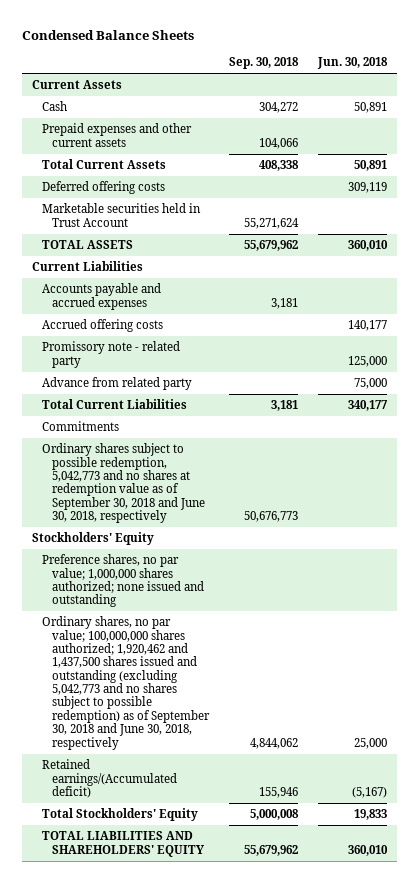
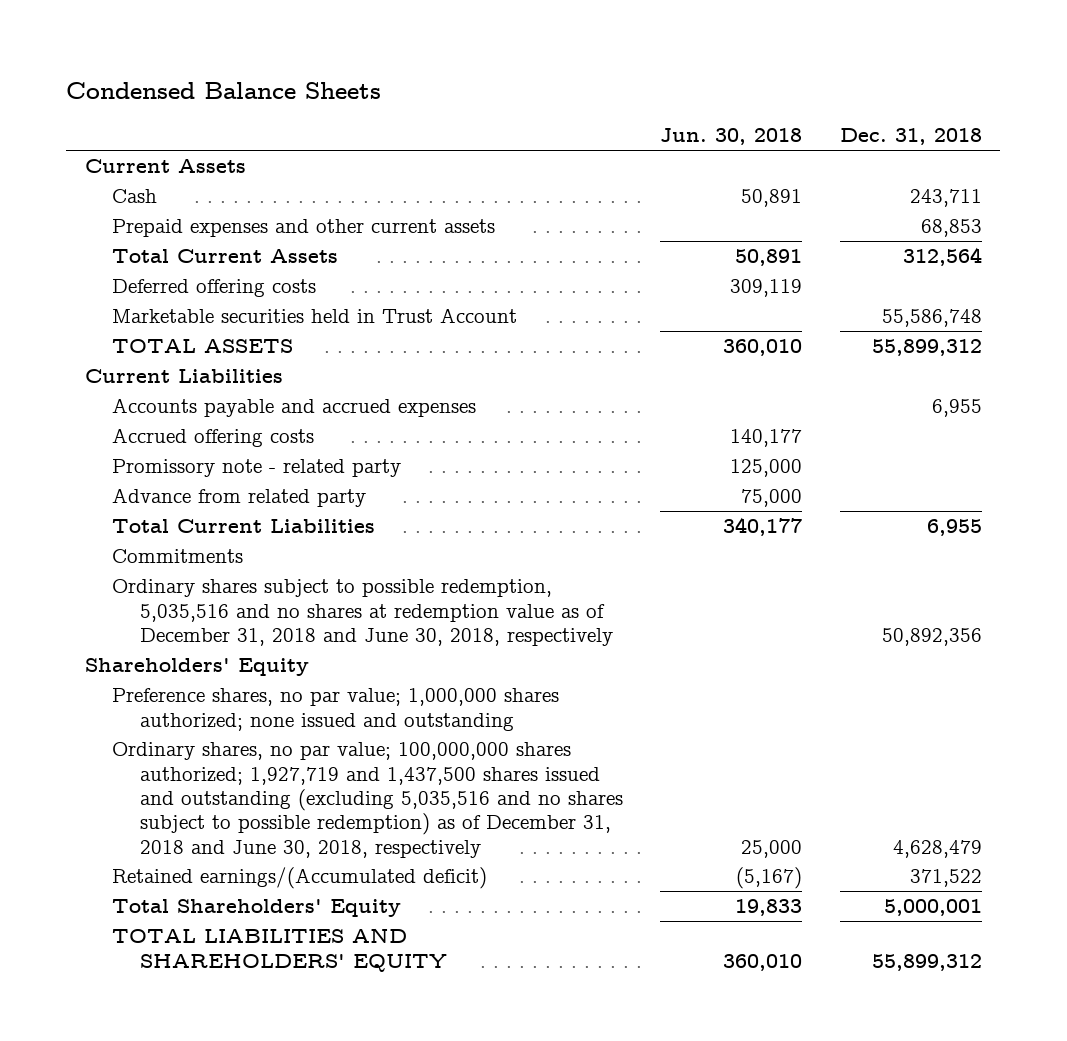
- | Sep. 30, 2018 | Jun. 30, 2018
+ | Jun. 30, 2018 | Dec. 31, 2018
- Ordinary shares subject to possible redemption, 5,042,773 and no shares at redemption value as of September 30, 2018 and June 30, 2018, respectively | 50,676,773 |
- Stockholders' Equity
+ Ordinary shares subject to possible redemption, 5,035,516 and no shares at redemption value as of December 31, 2018 and June 30, 2018, respectively | | 50,892,356
+ Shareholders' Equity
- Ordinary shares, no par value; 100,000,000 shares authorized; 1,920,462 and 1,437,500 shares issued and outstanding (excluding 5,042,773 and no shares subject to possible redemption) as of September 30, 2018 and June 30, 2018, respectively | 4,844,062 | 25,000
+ Ordinary shares, no par value; 100,000,000 shares authorized; 1,927,719 and 1,437,500 shares issued and outstanding (excluding 5,035,516 and no shares subject to possible redemption) as of December 31, 2018 and June 30, 2018, respectively | 25,000 | 4,628,479
- Total Stockholders' Equity | 5,000,008 | 19,833
+ Total Shareholders' Equity | 19,833 | 5,000,001

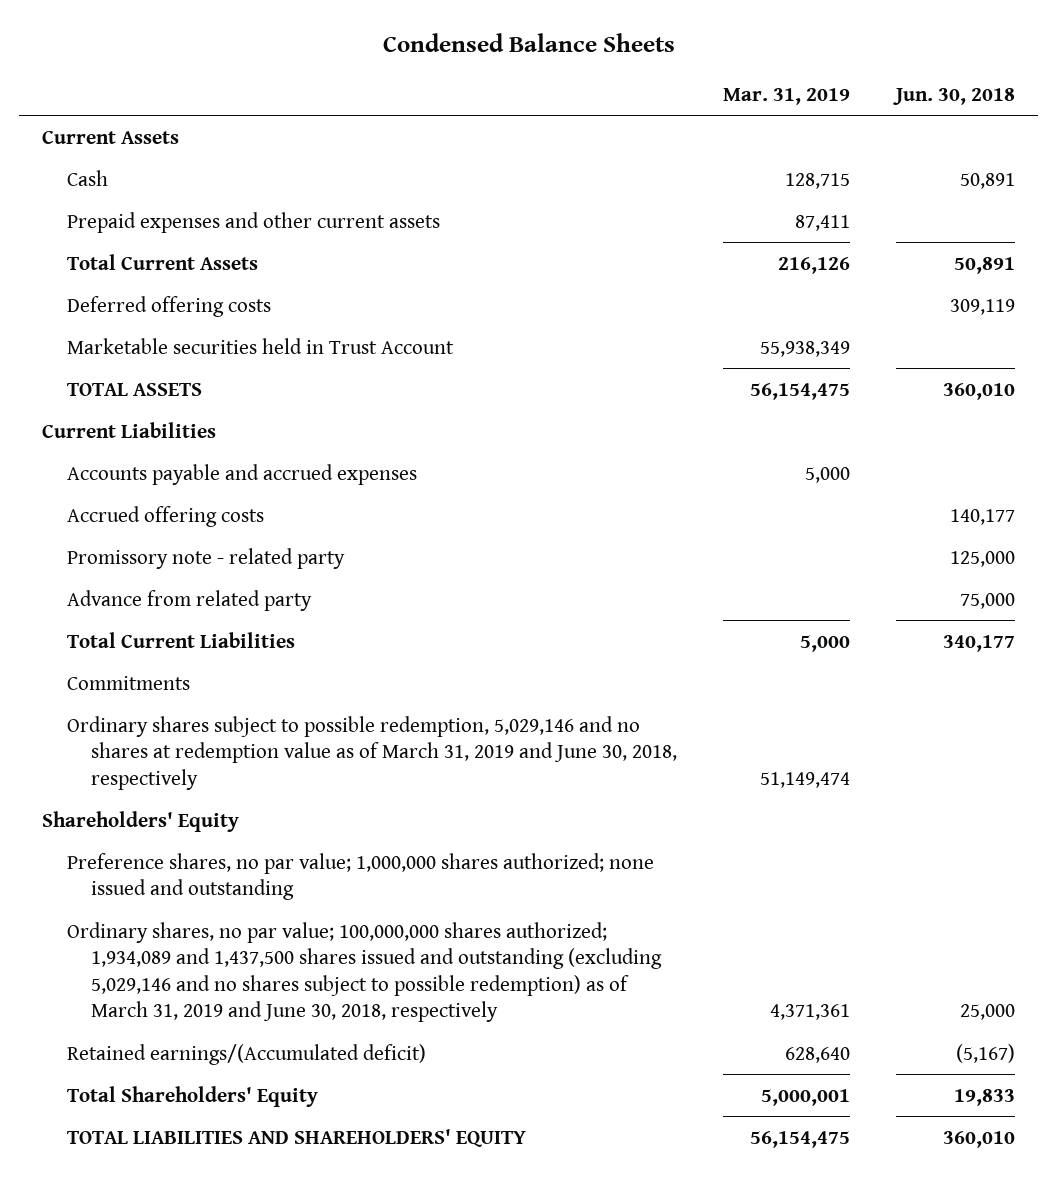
- | Jun. 30, 2018 | Dec. 31, 2018
+ | Mar. 31, 2019 | Jun. 30, 2018
- Ordinary shares subject to possible redemption, 5,035,516 and no shares at redemption value as of December 31, 2018 and June 30, 2018, respectively | | 50,892,356
+ Ordinary shares subject to possible redemption, 5,029,146 and no shares at redemption value as of March 31, 2019 and June 30, 2018, respectively | 51,149,474 |
- Ordinary shares, no par value; 100,000,000 shares authorized; 1,927,719 and 1,437,500 shares issued and outstanding (excluding 5,035,516 and no shares subject to possible redemption) as of December 31, 2018 and June 30, 2018, respectively | 25,000 | 4,628,479
+ Ordinary shares, no par value; 100,000,000 shares authorized; 1,934,089 and 1,437,500 shares issued and outstanding (excluding 5,029,146 and no shares subject to possible redemption) as of March 31, 2019 and June 30, 2018, respectively | 4,371,361 | 25,000

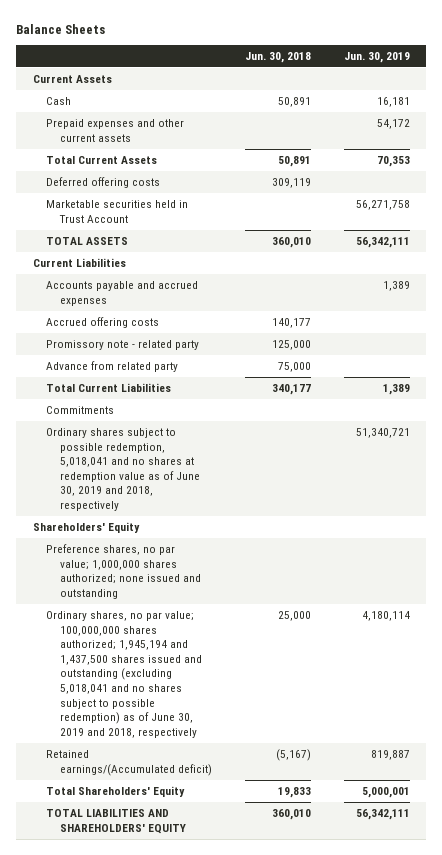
- Condensed Balance Sheets
+ Balance Sheets
- | Mar. 31, 2019 | Jun. 30, 2018
+ | Jun. 30, 2018 | Jun. 30, 2019
- Ordinary shares subject to possible redemption, 5,029,146 and no shares at redemption value as of March 31, 2019 and June 30, 2018, respectively | 51,149,474 |
+ Ordinary shares subject to possible redemption, 5,018,041 and no shares at redemption value as of June 30, 2019 and 2018, respectively | | 51,340,721
- Ordinary shares, no par value; 100,000,000 shares authorized; 1,934,089 and 1,437,500 shares issued and outstanding (excluding 5,029,146 and no shares subject to possible redemption) as of March 31, 2019 and June 30, 2018, respectively | 4,371,361 | 25,000
+ Ordinary shares, no par value; 100,000,000 shares authorized; 1,945,194 and 1,437,500 shares issued and outstanding (excluding 5,018,041 and no shares subject to possible redemption) as of June 30, 2019 and 2018, respectively | 25,000 | 4,180,114

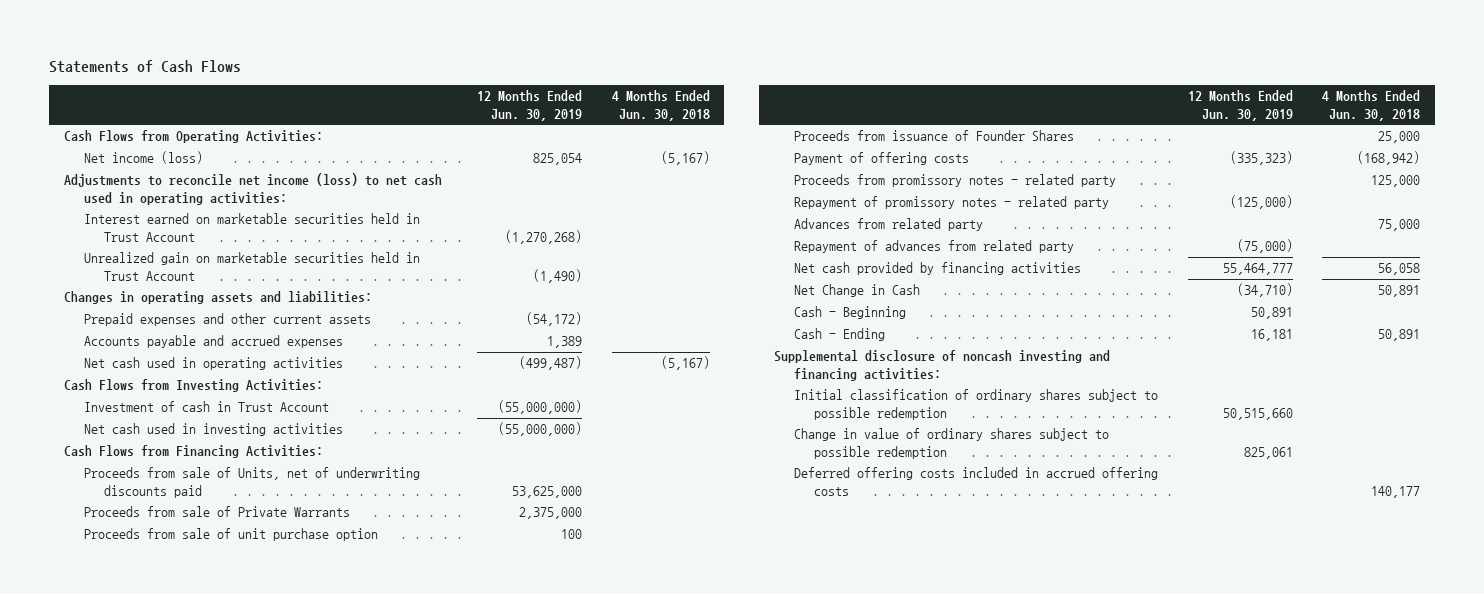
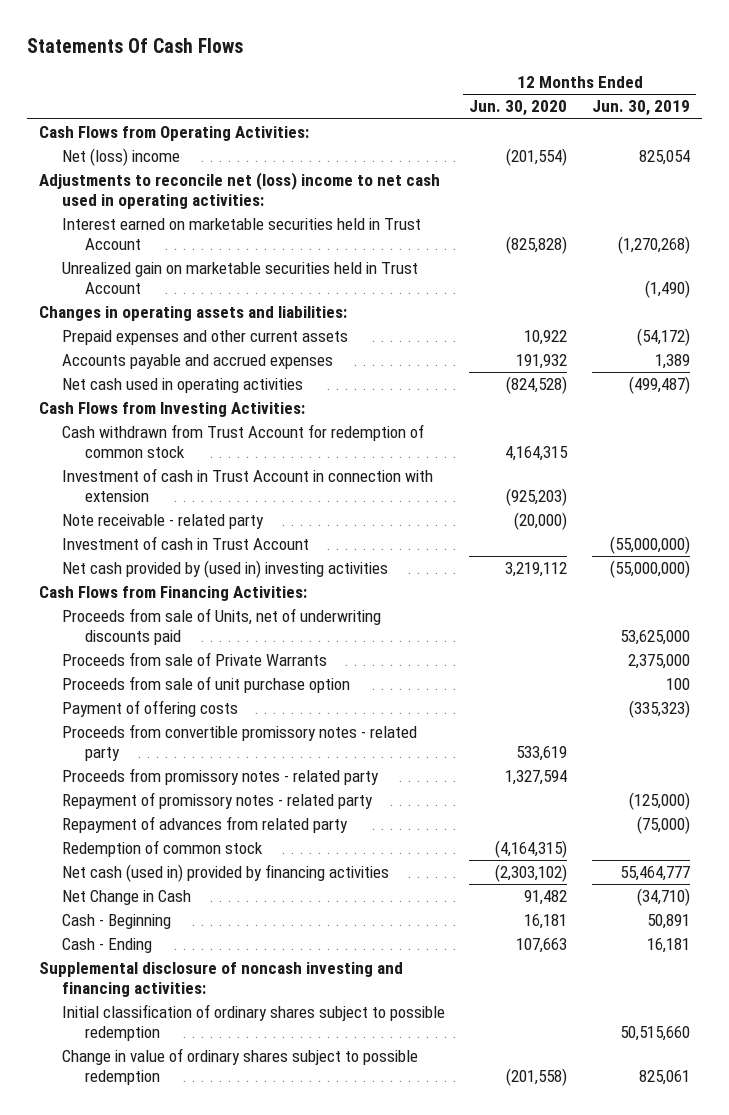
- Statements of Cash Flows
+ Statements Of Cash Flows
- | 12 Months Ended Jun. 30, 2019 | 4 Months Ended Jun. 30, 2018
+ | 12 Months Ended Jun. 30, 2020 | 12 Months Ended Jun. 30, 2019
- Net income (loss) | 825,054 | (5,167)
- Adjustments to reconcile net income (loss) to net cash used in operating activities:
+ Net (loss) income | (201,554) | 825,054
+ Adjustments to reconcile net (loss) income to net cash used in operating activities:
+ Cash withdrawn from Trust Account for redemption of common stock | 4,164,315 |
+ Investment of cash in Trust Account in connection with extension | (925,203) |
+ Note receivable - related party | (20,000) |
- Net cash used in investing activities | (55,000,000) |
+ Net cash provided by (used in) investing activities | 3,219,112 | (55,000,000)
- Proceeds from issuance of Founder Shares | | 25,000
+ Proceeds from convertible promissory notes - related party | 533,619 |
- Advances from related party | | 75,000
- Net cash provided by financing activities | 55,464,777 | 56,058
+ Redemption of common stock | (4,164,315) |
+ Net cash (used in) provided by financing activities | (2,303,102) | 55,464,777
- Deferred offering costs included in accrued offering costs | | 140,177

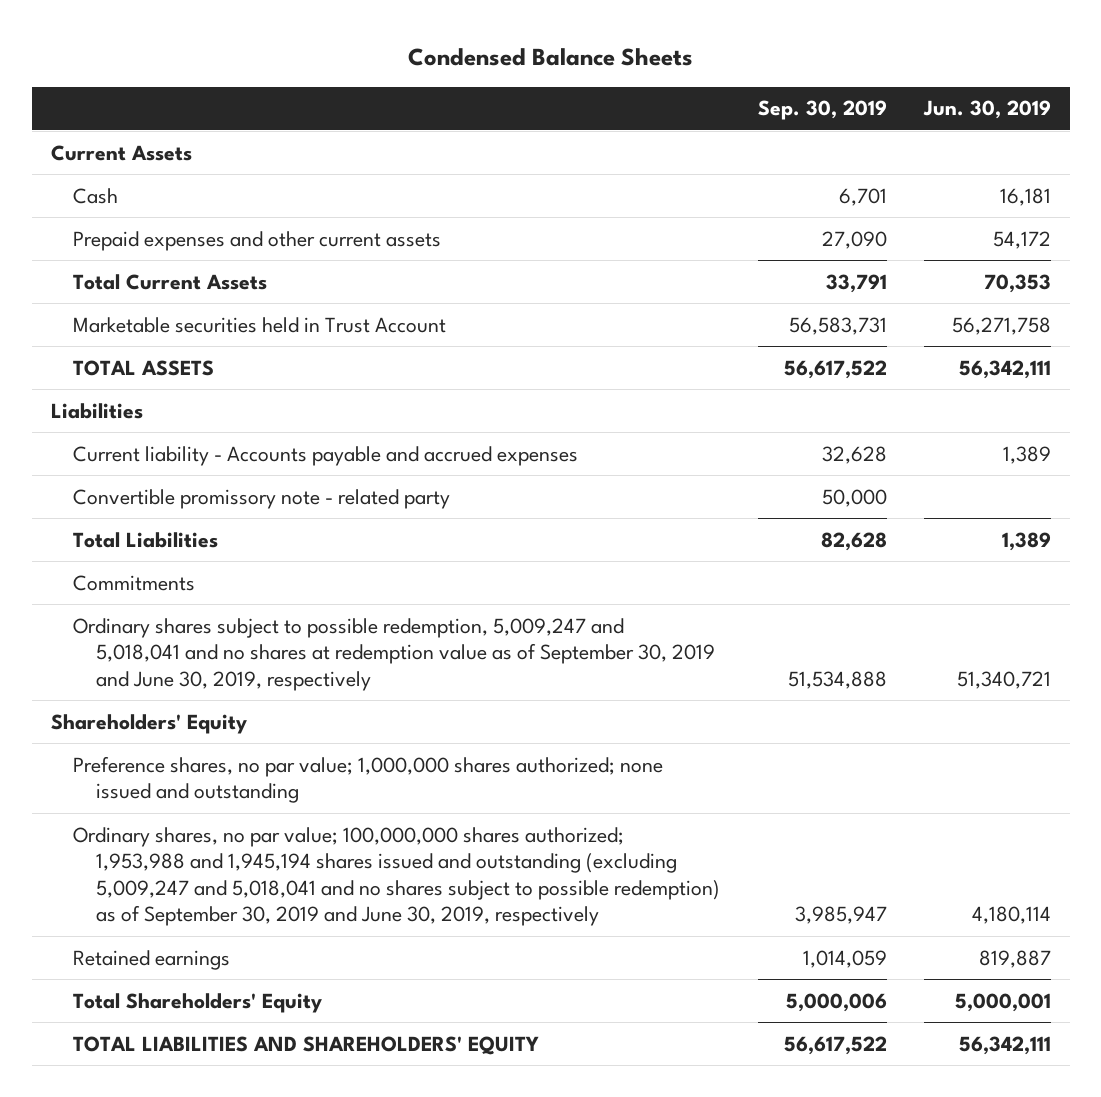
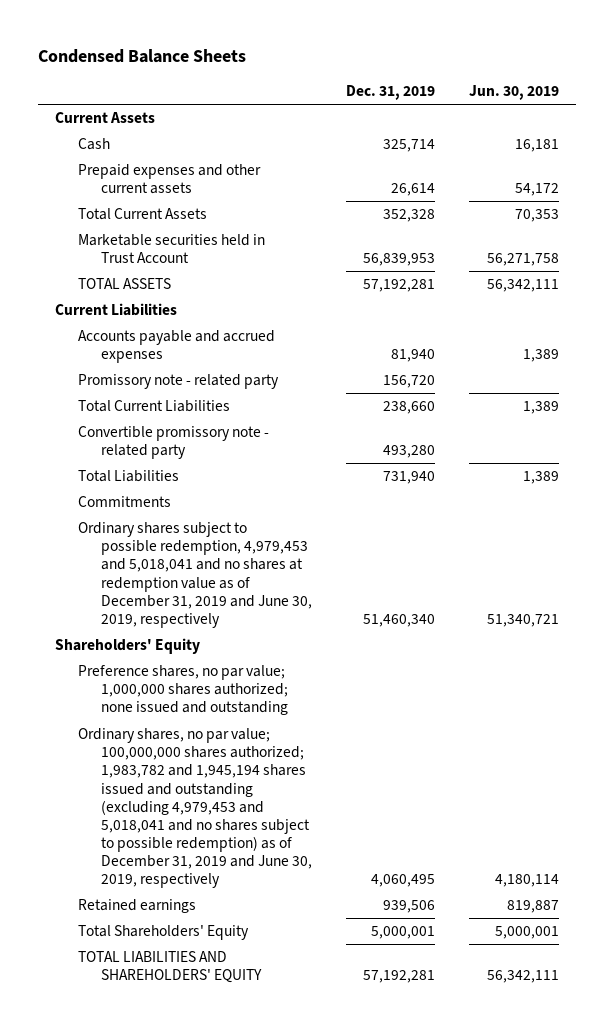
- | Sep. 30, 2019 | Jun. 30, 2019
+ | Dec. 31, 2019 | Jun. 30, 2019
- Liabilities
- Current liability - Accounts payable and accrued expenses | 32,628 | 1,389
+ Current Liabilities
+ Accounts payable and accrued expenses | 81,940 | 1,389
+ Promissory note - related party | 156,720 |
+ Total Current Liabilities | 238,660 | 1,389
- Ordinary shares subject to possible redemption, 5,009,247 and 5,018,041 and no shares at redemption value as of September 30, 2019 and June 30, 2019, respectively | 51,534,888 | 51,340,721
+ Ordinary shares subject to possible redemption, 4,979,453 and 5,018,041 and no shares at redemption value as of December 31, 2019 and June 30, 2019, respectively | 51,460,340 | 51,340,721
- Ordinary shares, no par value; 100,000,000 shares authorized; 1,953,988 and 1,945,194 shares issued and outstanding (excluding 5,009,247 and 5,018,041 and no shares subject to possible redemption) as of September 30, 2019 and June 30, 2019, respectively | 3,985,947 | 4,180,114
+ Ordinary shares, no par value; 100,000,000 shares authorized; 1,983,782 and 1,945,194 shares issued and outstanding (excluding 4,979,453 and 5,018,041 and no shares subject to possible redemption) as of December 31, 2019 and June 30, 2019, respectively | 4,060,495 | 4,180,114

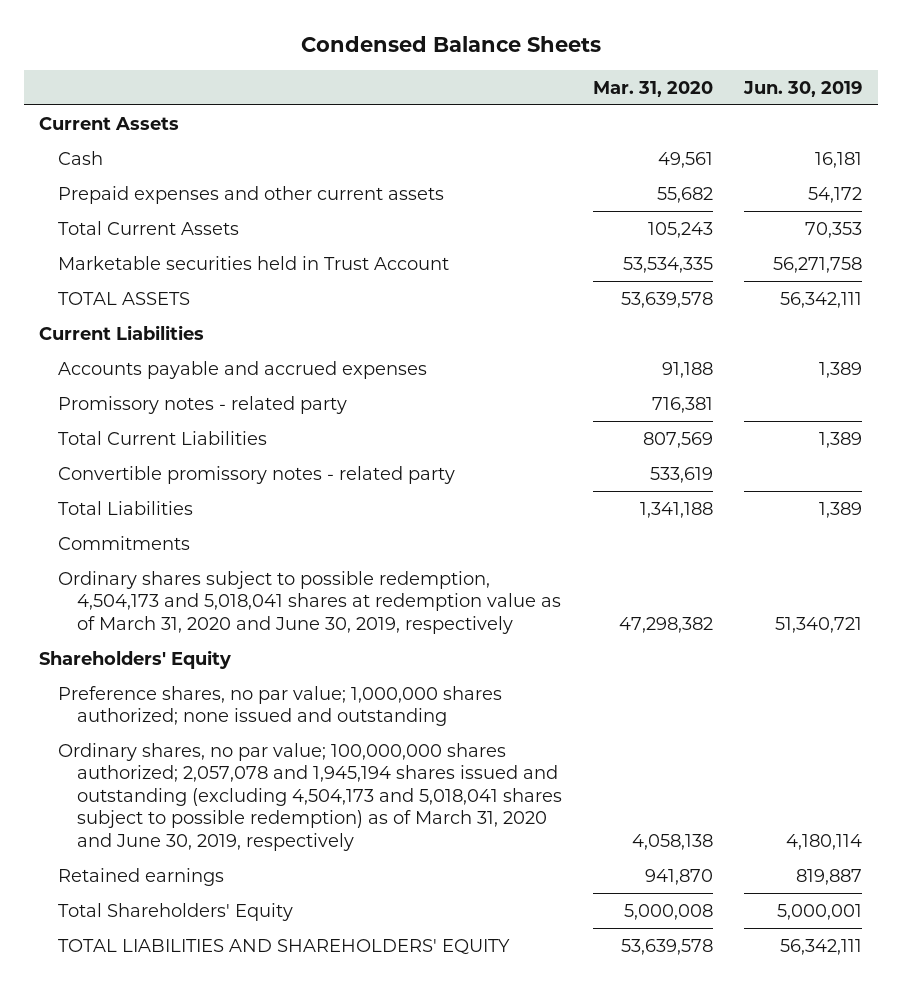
- | Dec. 31, 2019 | Jun. 30, 2019
+ | Mar. 31, 2020 | Jun. 30, 2019
- Promissory note - related party | 156,720 |
+ Promissory notes - related party | 716,381 |
- Convertible promissory note - related party | 493,280 |
+ Convertible promissory notes - related party | 533,619 |
- Ordinary shares subject to possible redemption, 4,979,453 and 5,018,041 and no shares at redemption value as of December 31, 2019 and June 30, 2019, respectively | 51,460,340 | 51,340,721
+ Ordinary shares subject to possible redemption, 4,504,173 and 5,018,041 shares at redemption value as of March 31, 2020 and June 30, 2019, respectively | 47,298,382 | 51,340,721
- Ordinary shares, no par value; 100,000,000 shares authorized; 1,983,782 and 1,945,194 shares issued and outstanding (excluding 4,979,453 and 5,018,041 and no shares subject to possible redemption) as of December 31, 2019 and June 30, 2019, respectively | 4,060,495 | 4,180,114
+ Ordinary shares, no par value; 100,000,000 shares authorized; 2,057,078 and 1,945,194 shares issued and outstanding (excluding 4,504,173 and 5,018,041 shares subject to possible redemption) as of March 31, 2020 and June 30, 2019, respectively | 4,058,138 | 4,180,114

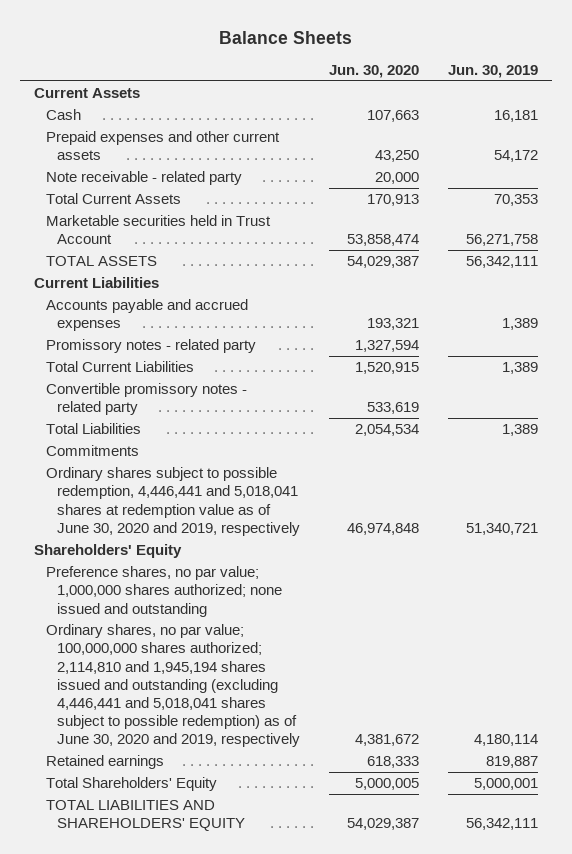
- Condensed Balance Sheets
+ Balance Sheets
- | Mar. 31, 2020 | Jun. 30, 2019
+ | Jun. 30, 2020 | Jun. 30, 2019
+ Note receivable - related party | 20,000 |
- Ordinary shares subject to possible redemption, 4,504,173 and 5,018,041 shares at redemption value as of March 31, 2020 and June 30, 2019, respectively | 47,298,382 | 51,340,721
+ Ordinary shares subject to possible redemption, 4,446,441 and 5,018,041 shares at redemption value as of June 30, 2020 and 2019, respectively | 46,974,848 | 51,340,721
- Ordinary shares, no par value; 100,000,000 shares authorized; 2,057,078 and 1,945,194 shares issued and outstanding (excluding 4,504,173 and 5,018,041 shares subject to possible redemption) as of March 31, 2020 and June 30, 2019, respectively | 4,058,138 | 4,180,114
+ Ordinary shares, no par value; 100,000,000 shares authorized; 2,114,810 and 1,945,194 shares issued and outstanding (excluding 4,446,441 and 5,018,041 shares subject to possible redemption) as of June 30, 2020 and 2019, respectively | 4,381,672 | 4,180,114

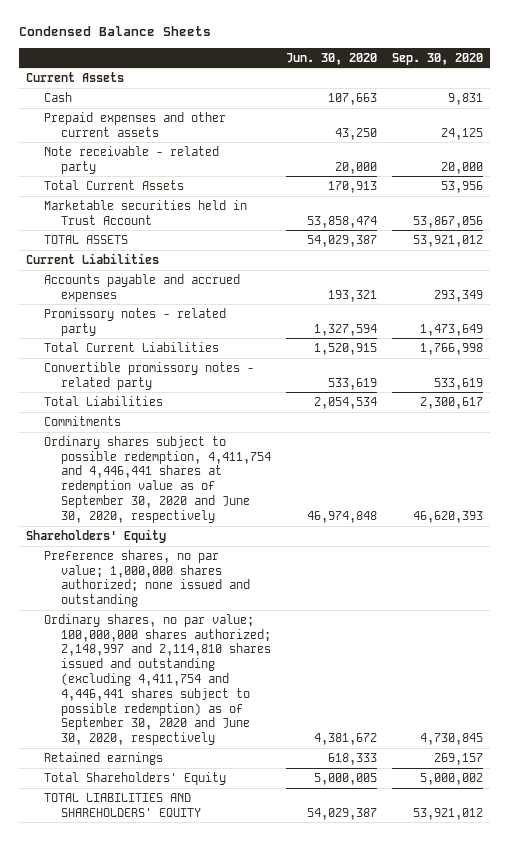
- Balance Sheets
+ Condensed Balance Sheets
- | Jun. 30, 2020 | Jun. 30, 2019
+ | Jun. 30, 2020 | Sep. 30, 2020
- Ordinary shares subject to possible redemption, 4,446,441 and 5,018,041 shares at redemption value as of June 30, 2020 and 2019, respectively | 46,974,848 | 51,340,721
+ Ordinary shares subject to possible redemption, 4,411,754 and 4,446,441 shares at redemption value as of September 30, 2020 and June 30, 2020, respectively | 46,974,848 | 46,620,393
- Ordinary shares, no par value; 100,000,000 shares authorized; 2,114,810 and 1,945,194 shares issued and outstanding (excluding 4,446,441 and 5,018,041 shares subject to possible redemption) as of June 30, 2020 and 2019, respectively | 4,381,672 | 4,180,114
+ Ordinary shares, no par value; 100,000,000 shares authorized; 2,148,997 and 2,114,810 shares issued and outstanding (excluding 4,411,754 and 4,446,441 shares subject to possible redemption) as of September 30, 2020 and June 30, 2020, respectively | 4,381,672 | 4,730,845

